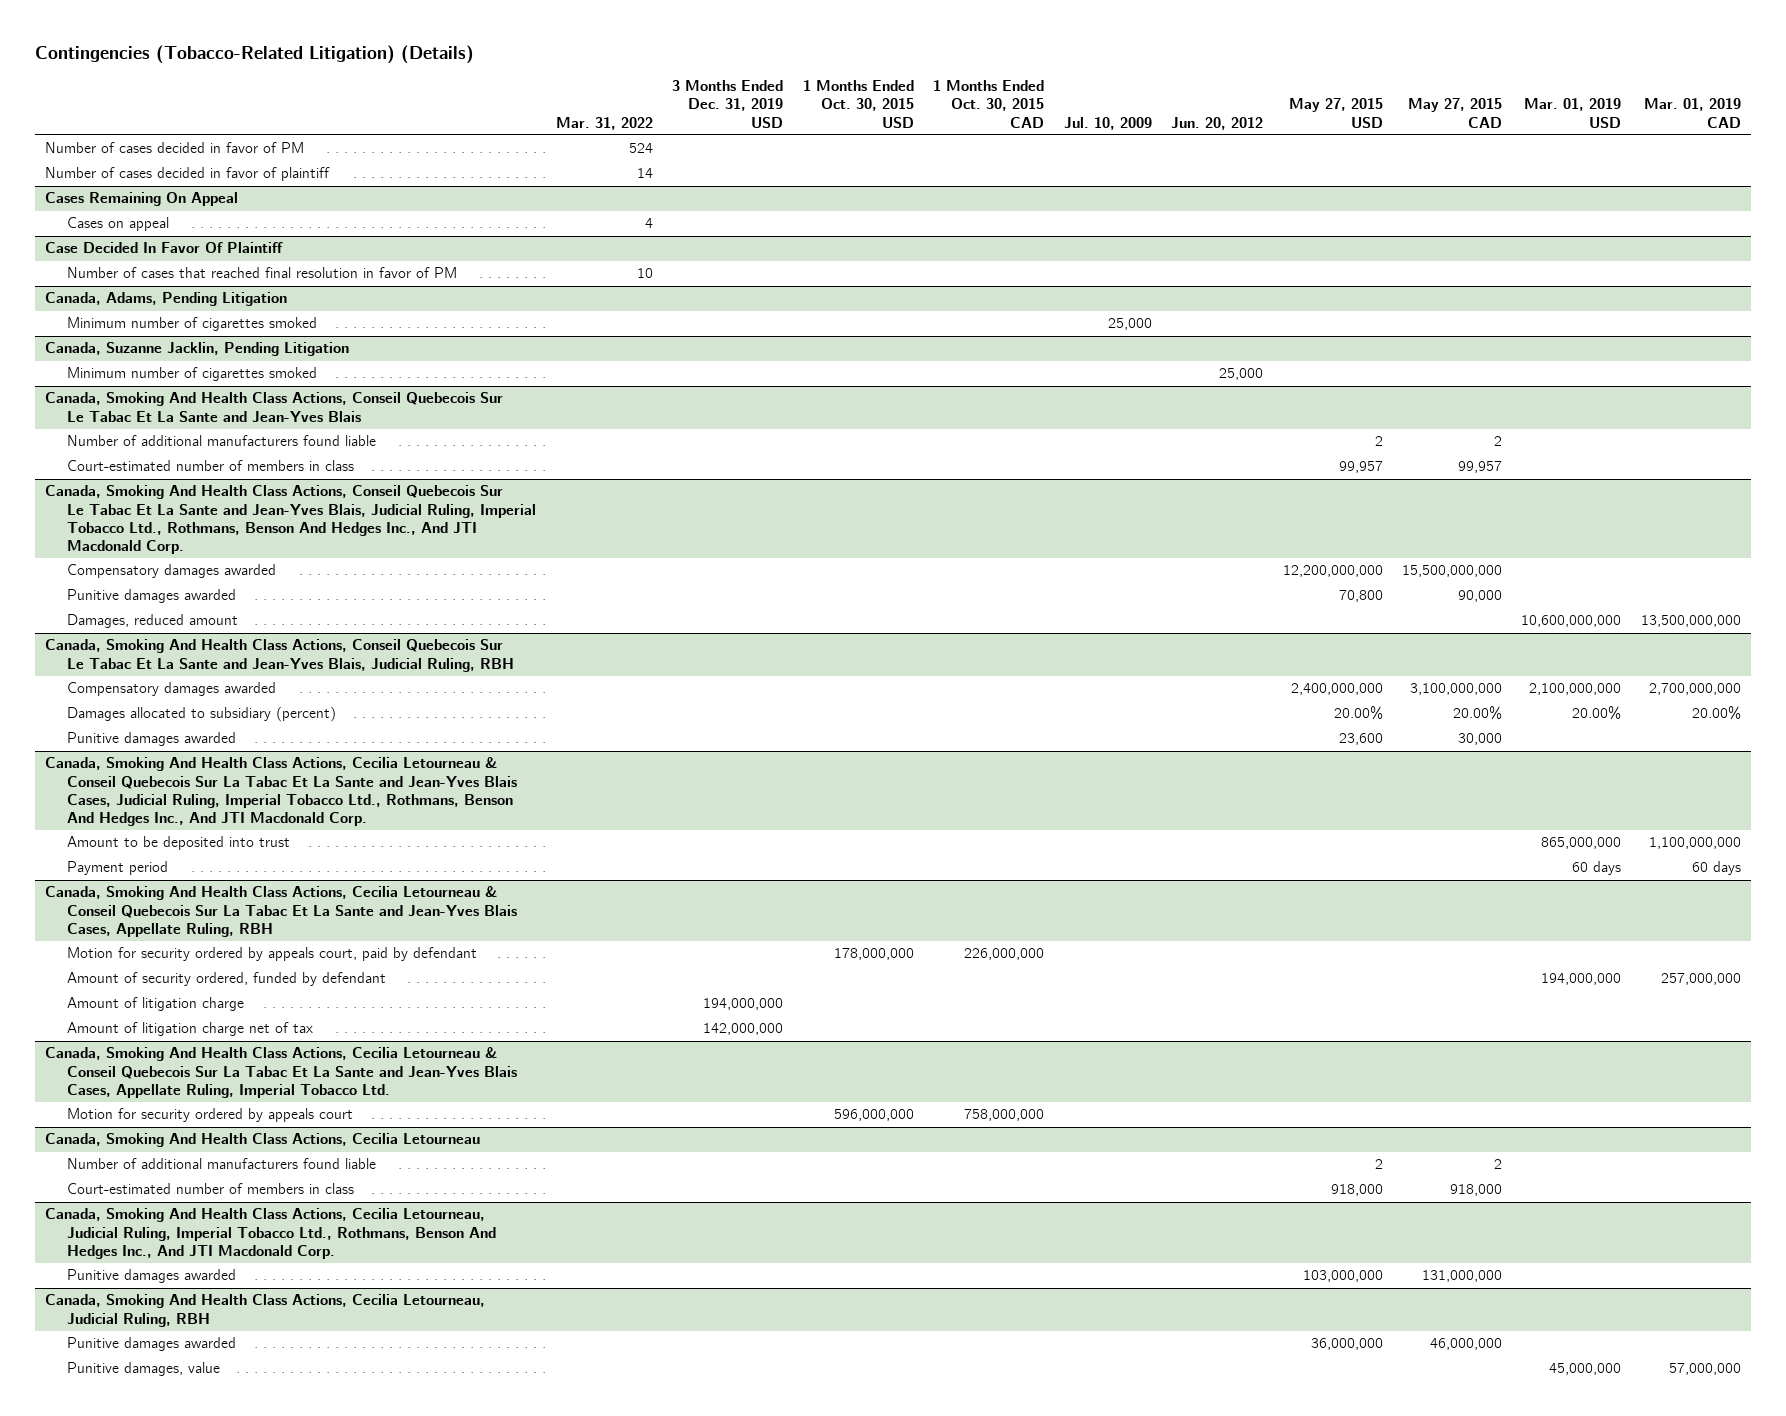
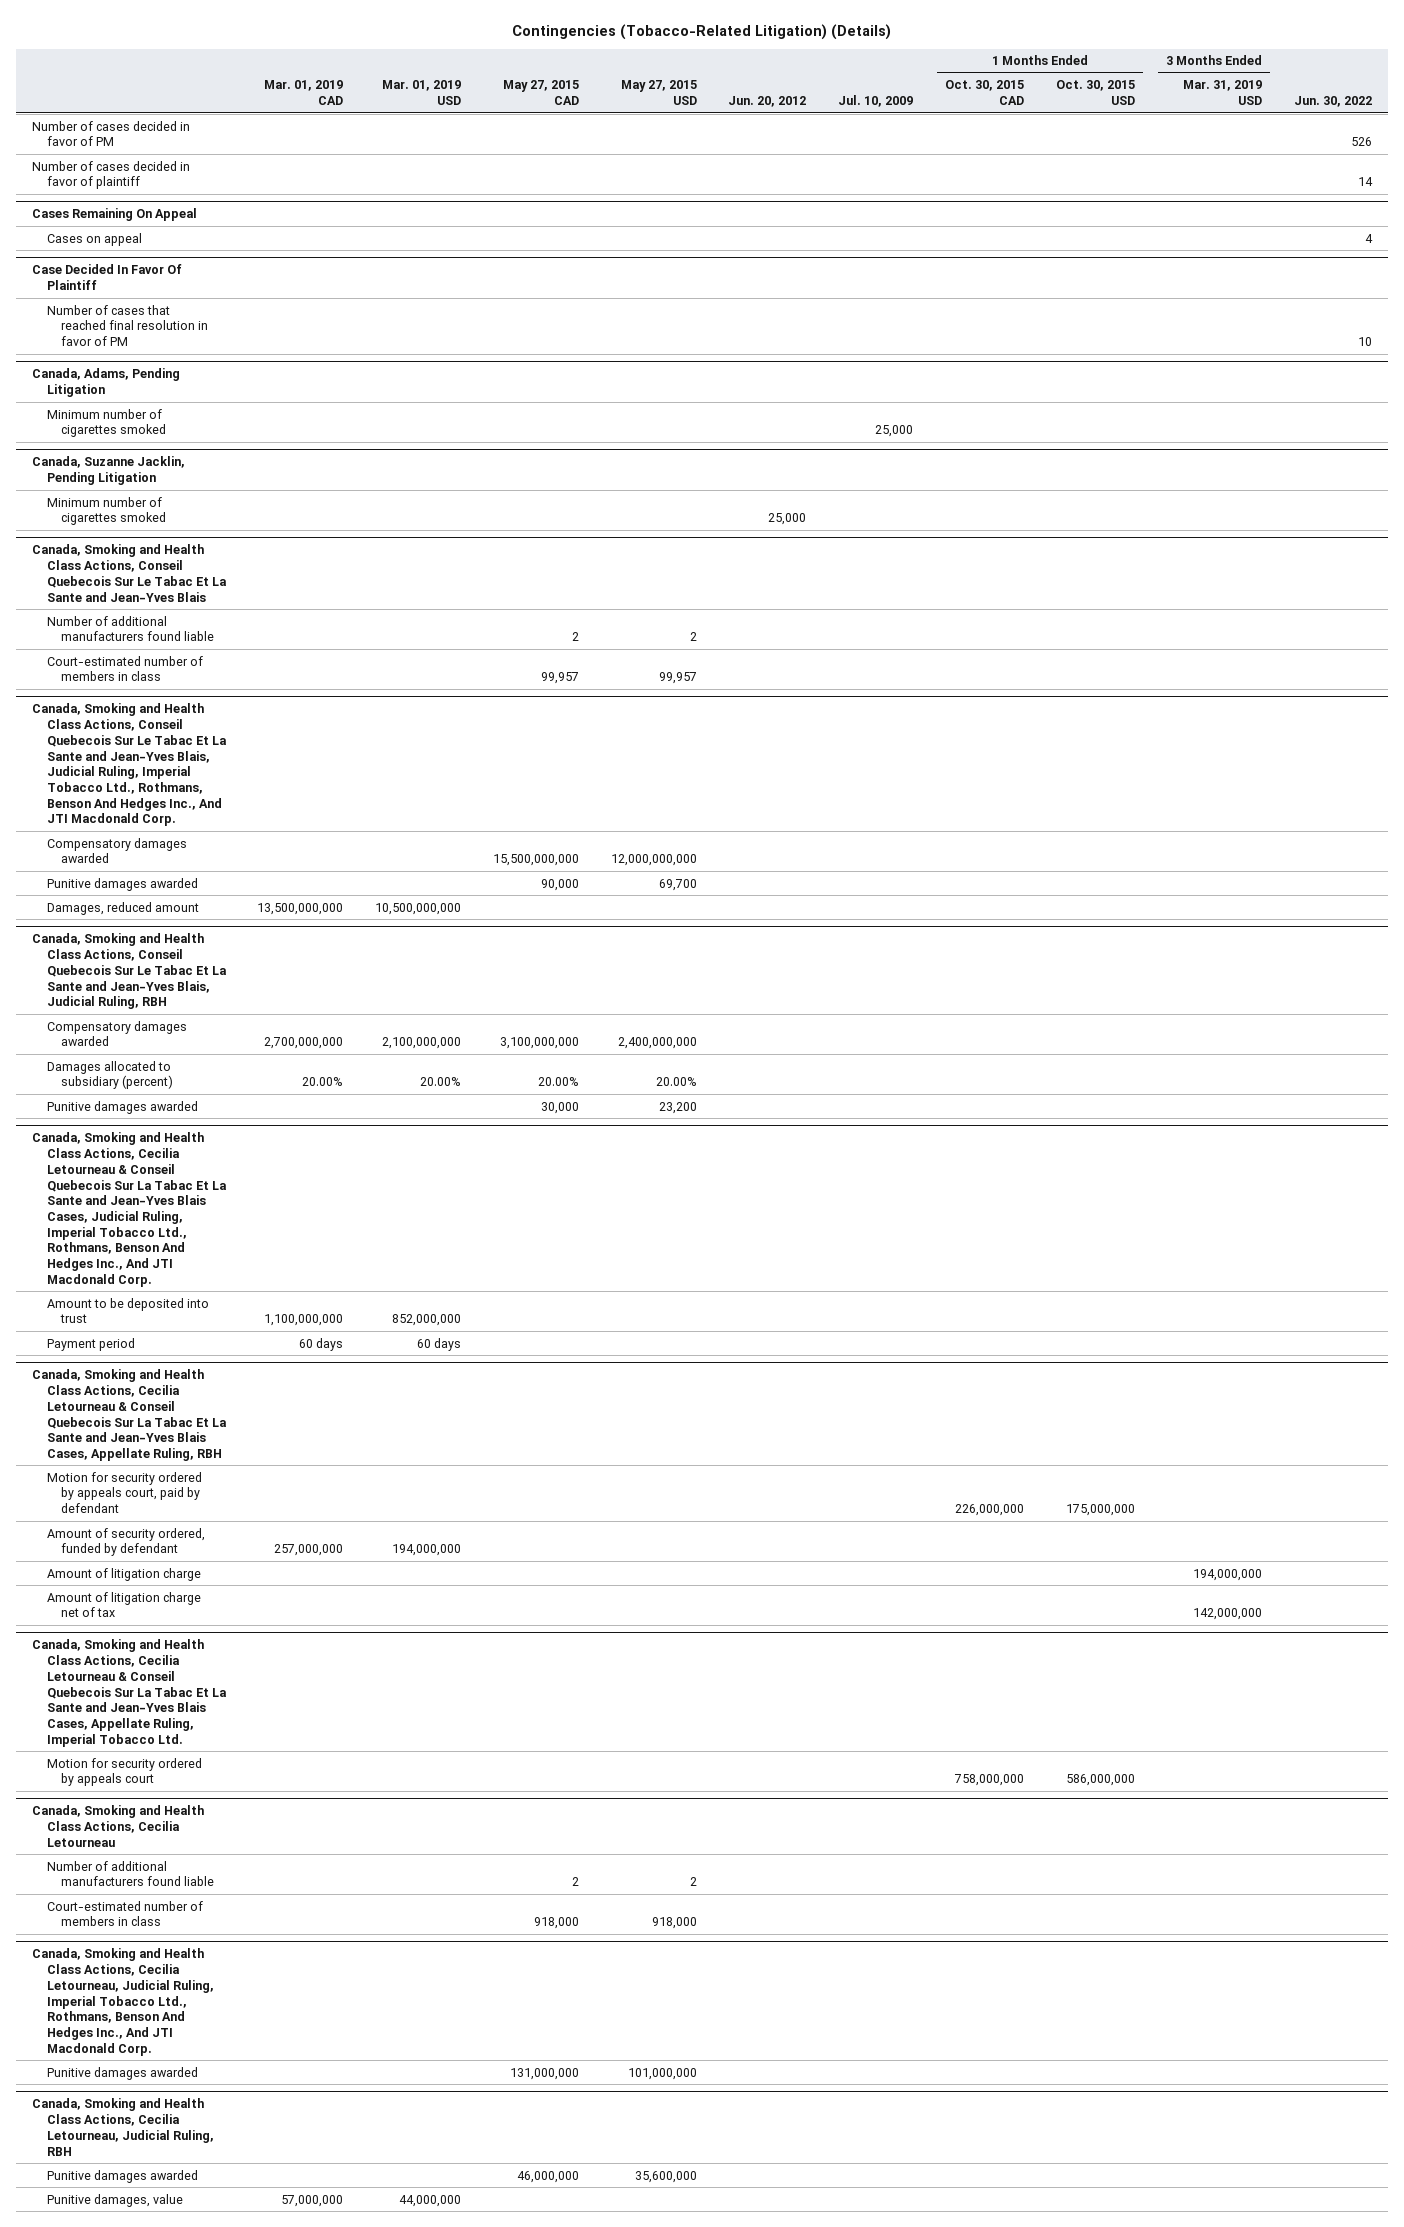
- | Mar. 31, 2022 | 3 Months Ended Dec. 31, 2019 USD | 1 Months Ended Oct. 30, 2015 USD | 1 Months Ended Oct. 30, 2015 CAD | Jul. 10, 2009 | Jun. 20, 2012 | May 27, 2015 USD | May 27, 2015 CAD | Mar. 01, 2019 USD | Mar. 01, 2019 CAD
+ | Mar. 01, 2019 CAD | Mar. 01, 2019 USD | May 27, 2015 CAD | May 27, 2015 USD | Jun. 20, 2012 | Jul. 10, 2009 | 1 Months Ended Oct. 30, 2015 CAD | 1 Months Ended Oct. 30, 2015 USD | 3 Months Ended Mar. 31, 2019 USD | Jun. 30, 2022
- Canada, Smoking And Health Class Actions, Conseil Quebecois Sur Le Tabac Et La Sante and Jean-Yves Blais
+ Canada, Smoking and Health Class Actions, Conseil Quebecois Sur Le Tabac Et La Sante and Jean-Yves Blais
- Canada, Smoking And Health Class Actions, Conseil Quebecois Sur Le Tabac Et La Sante and Jean-Yves Blais, Judicial Ruling, Imperial Tobacco Ltd., Rothmans, Benson And Hedges Inc., And JTI Macdonald Corp.
- Compensatory damages awarded | | | | | | | 12,200,000,000 | 15,500,000,000 | |
- Punitive damages awarded | | | | | | | 70,800 | 90,000 | |
- Damages, reduced amount | | | | | | | | | 10,600,000,000 | 13,500,000,000
- Canada, Smoking And Health Class Actions, Conseil Quebecois Sur Le Tabac Et La Sante and Jean-Yves Blais, Judicial Ruling, RBH
+ Canada, Smoking and Health Class Actions, Conseil Quebecois Sur Le Tabac Et La Sante and Jean-Yves Blais, Judicial Ruling, Imperial Tobacco Ltd., Rothmans, Benson And Hedges Inc., And JTI Macdonald Corp.
+ Compensatory damages awarded | | | 15,500,000,000 | 12,000,000,000 | | | | | |
+ Punitive damages awarded | | | 90,000 | 69,700 | | | | | |
+ Damages, reduced amount | 13,500,000,000 | 10,500,000,000 | | | | | | | |
+ Canada, Smoking and Health Class Actions, Conseil Quebecois Sur Le Tabac Et La Sante and Jean-Yves Blais, Judicial Ruling, RBH
- Punitive damages awarded | | | | | | | 23,600 | 30,000 | |
- Canada, Smoking And Health Class Actions, Cecilia Letourneau & Conseil Quebecois Sur La Tabac Et La Sante and Jean-Yves Blais Cases, Judicial Ruling, Imperial Tobacco Ltd., Rothmans, Benson And Hedges Inc., And JTI Macdonald Corp.
- Amount to be deposited into trust | | | | | | | | | 865,000,000 | 1,100,000,000
+ Punitive damages awarded | | | 30,000 | 23,200 | | | | | |
+ Canada, Smoking and Health Class Actions, Cecilia Letourneau & Conseil Quebecois Sur La Tabac Et La Sante and Jean-Yves Blais Cases, Judicial Ruling, Imperial Tobacco Ltd., Rothmans, Benson And Hedges Inc., And JTI Macdonald Corp.
+ Amount to be deposited into trust | 1,100,000,000 | 852,000,000 | | | | | | | |
- Canada, Smoking And Health Class Actions, Cecilia Letourneau & Conseil Quebecois Sur La Tabac Et La Sante and Jean-Yves Blais Cases, Appellate Ruling, RBH
- Motion for security ordered by appeals court, paid by defendant | | | 178,000,000 | 226,000,000 | | | | | |
+ Canada, Smoking and Health Class Actions, Cecilia Letourneau & Conseil Quebecois Sur La Tabac Et La Sante and Jean-Yves Blais Cases, Appellate Ruling, RBH
+ Motion for security ordered by appeals court, paid by defendant | | | | | | | 226,000,000 | 175,000,000 | |
- Canada, Smoking And Health Class Actions, Cecilia Letourneau & Conseil Quebecois Sur La Tabac Et La Sante and Jean-Yves Blais Cases, Appellate Ruling, Imperial Tobacco Ltd.
- Motion for security ordered by appeals court | | | 596,000,000 | 758,000,000 | | | | | |
- Canada, Smoking And Health Class Actions, Cecilia Letourneau
+ Canada, Smoking and Health Class Actions, Cecilia Letourneau & Conseil Quebecois Sur La Tabac Et La Sante and Jean-Yves Blais Cases, Appellate Ruling, Imperial Tobacco Ltd.
+ Motion for security ordered by appeals court | | | | | | | 758,000,000 | 586,000,000 | |
+ Canada, Smoking and Health Class Actions, Cecilia Letourneau
- Canada, Smoking And Health Class Actions, Cecilia Letourneau, Judicial Ruling, Imperial Tobacco Ltd., Rothmans, Benson And Hedges Inc., And JTI Macdonald Corp.
- Punitive damages awarded | | | | | | | 103,000,000 | 131,000,000 | |
- Canada, Smoking And Health Class Actions, Cecilia Letourneau, Judicial Ruling, RBH
- Punitive damages awarded | | | | | | | 36,000,000 | 46,000,000 | |
- Punitive damages, value | | | | | | | | | 45,000,000 | 57,000,000
+ Canada, Smoking and Health Class Actions, Cecilia Letourneau, Judicial Ruling, Imperial Tobacco Ltd., Rothmans, Benson And Hedges Inc., And JTI Macdonald Corp.
+ Punitive damages awarded | | | 131,000,000 | 101,000,000 | | | | | |
+ Canada, Smoking and Health Class Actions, Cecilia Letourneau, Judicial Ruling, RBH
+ Punitive damages awarded | | | 46,000,000 | 35,600,000 | | | | | |
+ Punitive damages, value | 57,000,000 | 44,000,000 | | | | | | | |

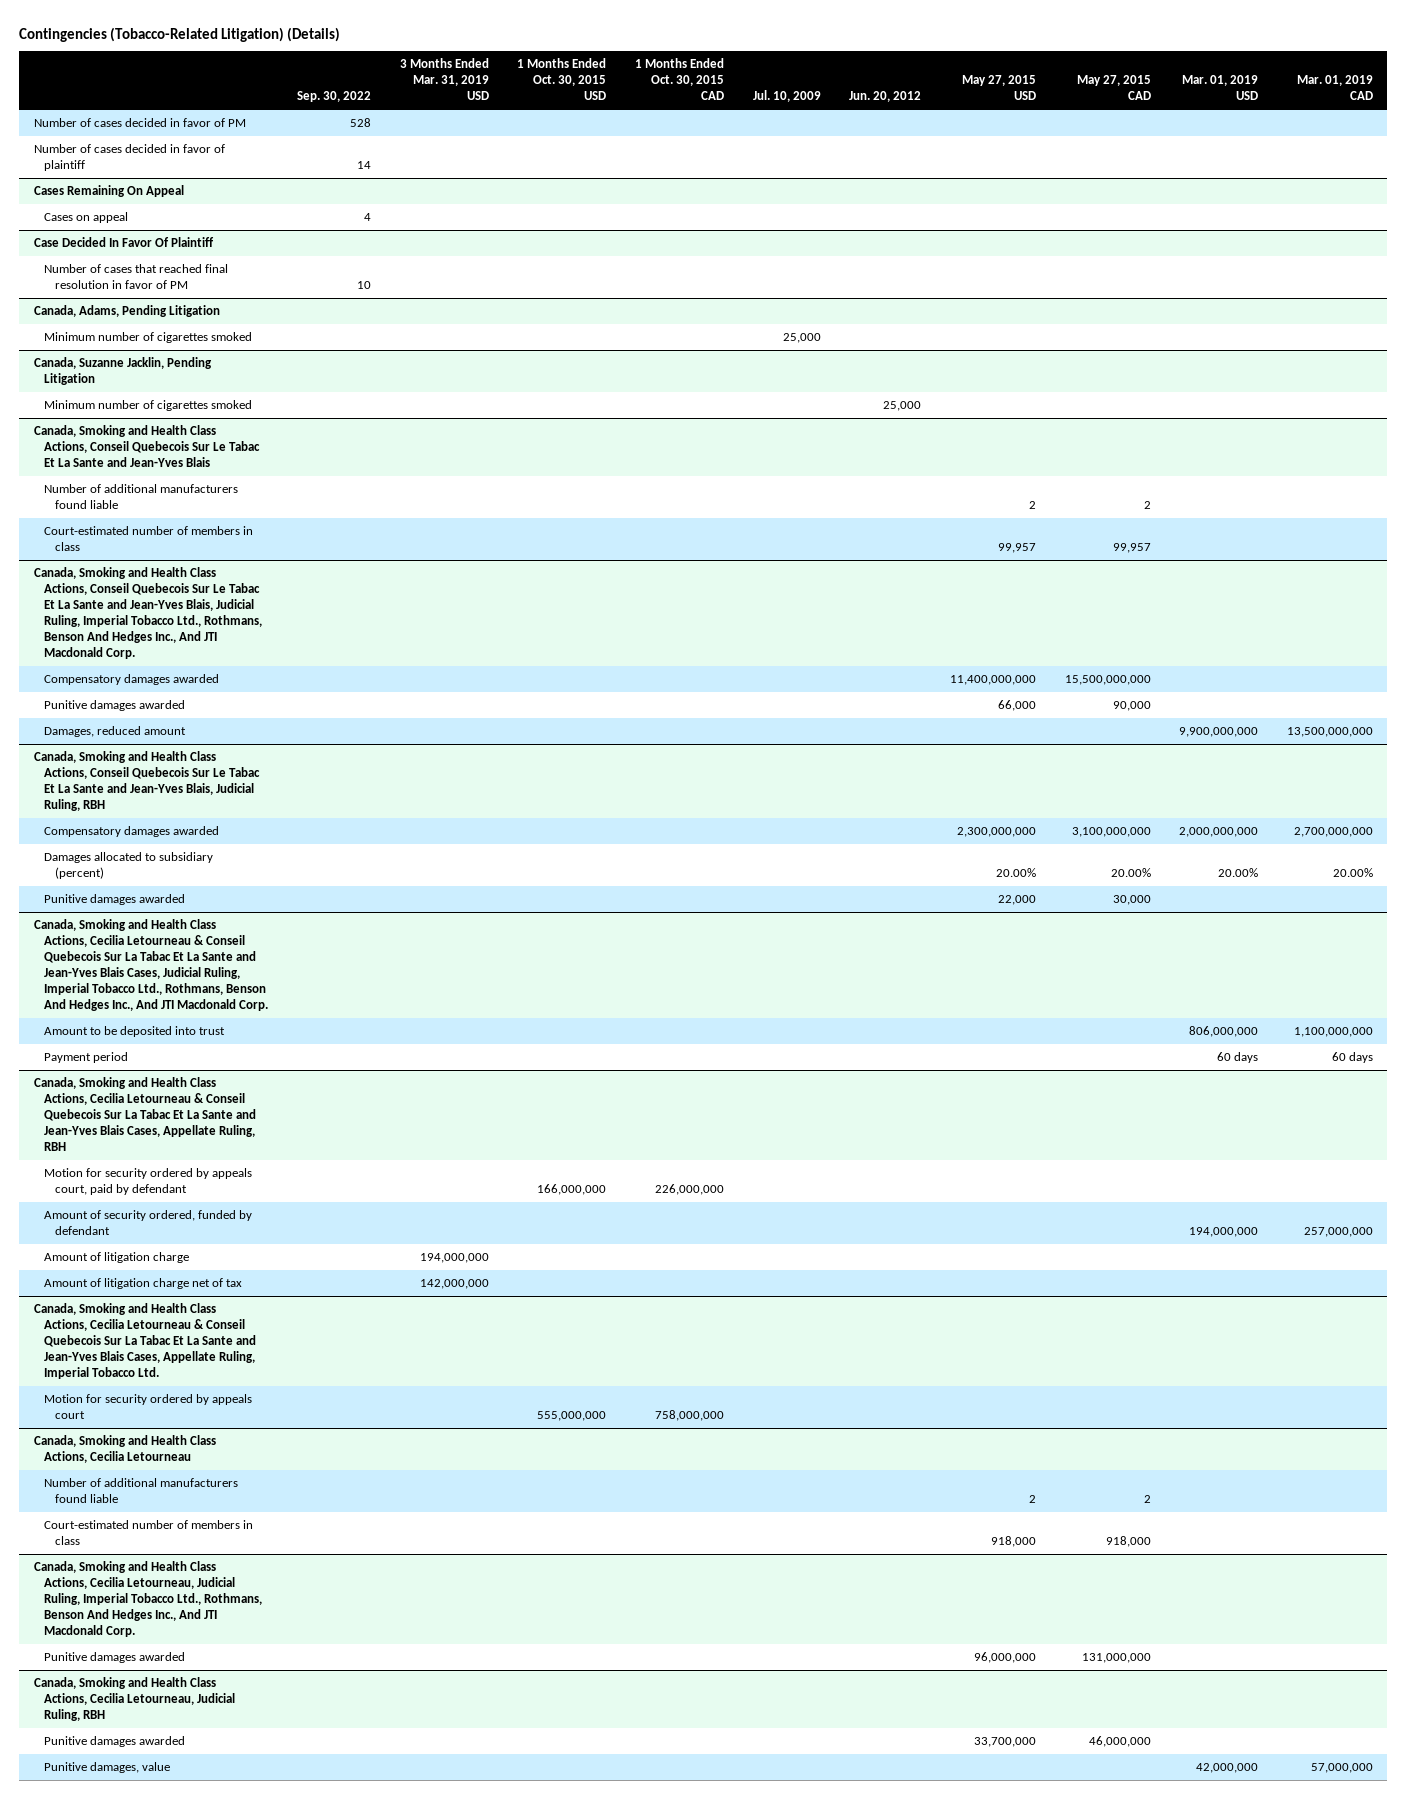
- | Mar. 01, 2019 CAD | Mar. 01, 2019 USD | May 27, 2015 CAD | May 27, 2015 USD | Jun. 20, 2012 | Jul. 10, 2009 | 1 Months Ended Oct. 30, 2015 CAD | 1 Months Ended Oct. 30, 2015 USD | 3 Months Ended Mar. 31, 2019 USD | Jun. 30, 2022
+ | Sep. 30, 2022 | 3 Months Ended Mar. 31, 2019 USD | 1 Months Ended Oct. 30, 2015 USD | 1 Months Ended Oct. 30, 2015 CAD | Jul. 10, 2009 | Jun. 20, 2012 | May 27, 2015 USD | May 27, 2015 CAD | Mar. 01, 2019 USD | Mar. 01, 2019 CAD
@ Canada, Smoking and Health Class Actions, Conseil Quebecois Sur Le Tabac Et La Sante and Jean-Yves Blais, Judicial Ruling, Imperial Tobacco Ltd., Rothmans, Benson And Hedges Inc., And JTI Macdonald Corp.
- Compensatory damages awarded | | | 15,500,000,000 | 12,000,000,000 | | | | | |
- Punitive damages awarded | | | 90,000 | 69,700 | | | | | |
- Damages, reduced amount | 13,500,000,000 | 10,500,000,000 | | | | | | | |
+ Compensatory damages awarded | | | | | | | 11,400,000,000 | 15,500,000,000 | |
+ Punitive damages awarded | | | | | | | 66,000 | 90,000 | |
+ Damages, reduced amount | | | | | | | | | 9,900,000,000 | 13,500,000,000
@ Canada, Smoking and Health Class Actions, Conseil Quebecois Sur Le Tabac Et La Sante and Jean-Yves Blais, Judicial Ruling, RBH
- Compensatory damages awarded | 2,700,000,000 | 2,100,000,000 | 3,100,000,000 | 2,400,000,000 | | | | | |
+ Compensatory damages awarded | | | | | | | 2,300,000,000 | 3,100,000,000 | 2,000,000,000 | 2,700,000,000
- Punitive damages awarded | | | 30,000 | 23,200 | | | | | |
+ Punitive damages awarded | | | | | | | 22,000 | 30,000 | |
@ Canada, Smoking and Health Class Actions, Cecilia Letourneau & Conseil Quebecois Sur La Tabac Et La Sante and Jean-Yves Blais Cases, Judicial Ruling, Imperial Tobacco Ltd., Rothmans, Benson And Hedges Inc., And JTI Macdonald Corp.
- Amount to be deposited into trust | 1,100,000,000 | 852,000,000 | | | | | | | |
+ Amount to be deposited into trust | | | | | | | | | 806,000,000 | 1,100,000,000
@ Canada, Smoking and Health Class Actions, Cecilia Letourneau & Conseil Quebecois Sur La Tabac Et La Sante and Jean-Yves Blais Cases, Appellate Ruling, RBH
- Motion for security ordered by appeals court, paid by defendant | | | | | | | 226,000,000 | 175,000,000 | |
+ Motion for security ordered by appeals court, paid by defendant | | | 166,000,000 | 226,000,000 | | | | | |
@ Canada, Smoking and Health Class Actions, Cecilia Letourneau & Conseil Quebecois Sur La Tabac Et La Sante and Jean-Yves Blais Cases, Appellate Ruling, Imperial Tobacco Ltd.
- Motion for security ordered by appeals court | | | | | | | 758,000,000 | 586,000,000 | |
+ Motion for security ordered by appeals court | | | 555,000,000 | 758,000,000 | | | | | |
@ Canada, Smoking and Health Class Actions, Cecilia Letourneau, Judicial Ruling, Imperial Tobacco Ltd., Rothmans, Benson And Hedges Inc., And JTI Macdonald Corp.
- Punitive damages awarded | | | 131,000,000 | 101,000,000 | | | | | |
+ Punitive damages awarded | | | | | | | 96,000,000 | 131,000,000 | |
@ Canada, Smoking and Health Class Actions, Cecilia Letourneau, Judicial Ruling, RBH
- Punitive damages awarded | | | 46,000,000 | 35,600,000 | | | | | |
- Punitive damages, value | 57,000,000 | 44,000,000 | | | | | | | |
+ Punitive damages awarded | | | | | | | 33,700,000 | 46,000,000 | |
+ Punitive damages, value | | | | | | | | | 42,000,000 | 57,000,000

